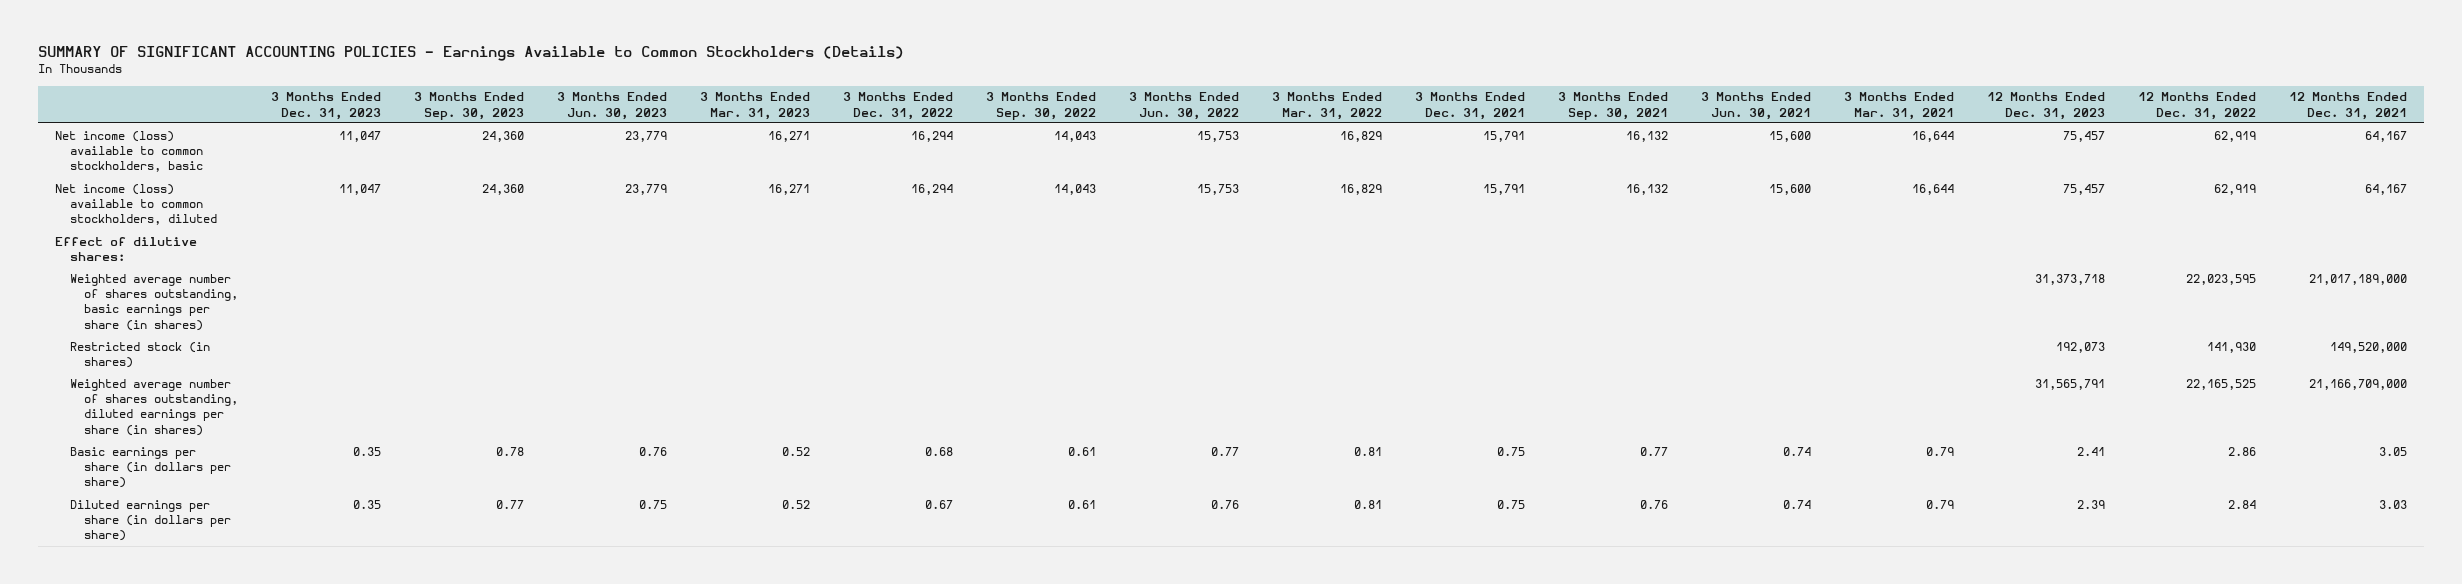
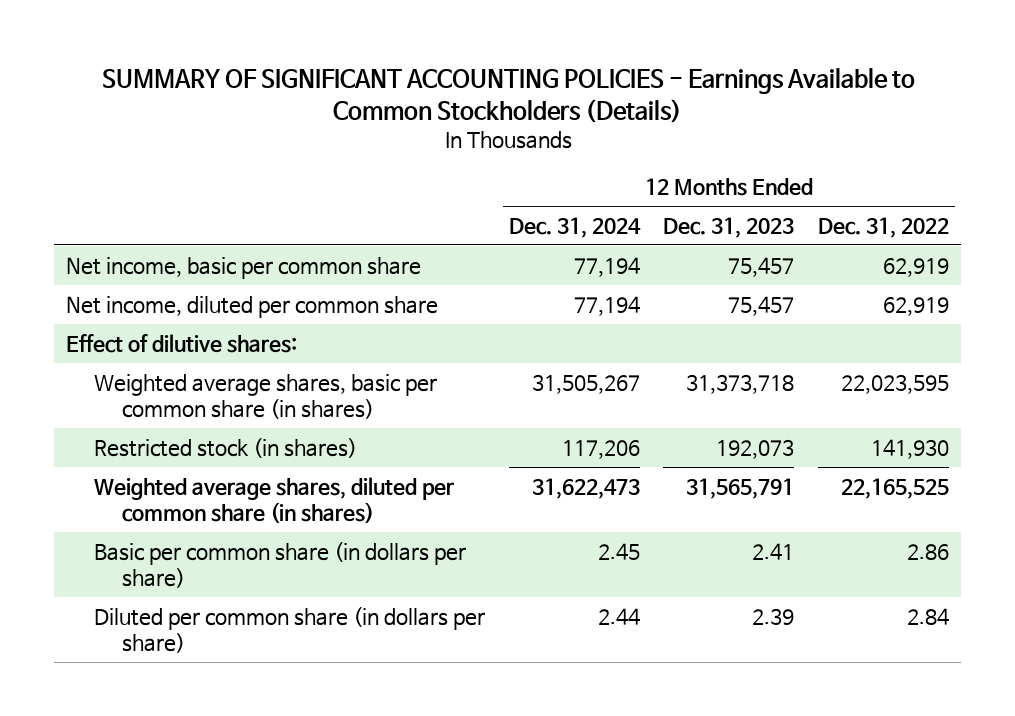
- | 3 Months Ended Dec. 31, 2023 | 3 Months Ended Sep. 30, 2023 | 3 Months Ended Jun. 30, 2023 | 3 Months Ended Mar. 31, 2023 | 3 Months Ended Dec. 31, 2022 | 3 Months Ended Sep. 30, 2022 | 3 Months Ended Jun. 30, 2022 | 3 Months Ended Mar. 31, 2022 | 3 Months Ended Dec. 31, 2021 | 3 Months Ended Sep. 30, 2021 | 3 Months Ended Jun. 30, 2021 | 3 Months Ended Mar. 31, 2021 | 12 Months Ended Dec. 31, 2023 | 12 Months Ended Dec. 31, 2022 | 12 Months Ended Dec. 31, 2021
+ | 12 Months Ended Dec. 31, 2024 | 12 Months Ended Dec. 31, 2023 | 12 Months Ended Dec. 31, 2022
- Net income (loss) available to common stockholders, basic | 11,047 | 24,360 | 23,779 | 16,271 | 16,294 | 14,043 | 15,753 | 16,829 | 15,791 | 16,132 | 15,600 | 16,644 | 75,457 | 62,919 | 64,167
- Net income (loss) available to common stockholders, diluted | 11,047 | 24,360 | 23,779 | 16,271 | 16,294 | 14,043 | 15,753 | 16,829 | 15,791 | 16,132 | 15,600 | 16,644 | 75,457 | 62,919 | 64,167
+ Net income, basic per common share | 77,194 | 75,457 | 62,919
+ Net income, diluted per common share | 77,194 | 75,457 | 62,919
- Weighted average number of shares outstanding, basic earnings per share (in shares) | | | | | | | | | | | | | 31,373,718 | 22,023,595 | 21,017,189,000
+ Weighted average shares, basic per common share (in shares) | 31,505,267 | 31,373,718 | 22,023,595
- Weighted average number of shares outstanding, diluted earnings per share (in shares) | | | | | | | | | | | | | 31,565,791 | 22,165,525 | 21,166,709,000
- Basic earnings per share (in dollars per share) | 0.35 | 0.78 | 0.76 | 0.52 | 0.68 | 0.61 | 0.77 | 0.81 | 0.75 | 0.77 | 0.74 | 0.79 | 2.41 | 2.86 | 3.05
- Diluted earnings per share (in dollars per share) | 0.35 | 0.77 | 0.75 | 0.52 | 0.67 | 0.61 | 0.76 | 0.81 | 0.75 | 0.76 | 0.74 | 0.79 | 2.39 | 2.84 | 3.03
+ Weighted average shares, diluted per common share (in shares) | 31,622,473 | 31,565,791 | 22,165,525
+ Basic per common share (in dollars per share) | 2.45 | 2.41 | 2.86
+ Diluted per common share (in dollars per share) | 2.44 | 2.39 | 2.84

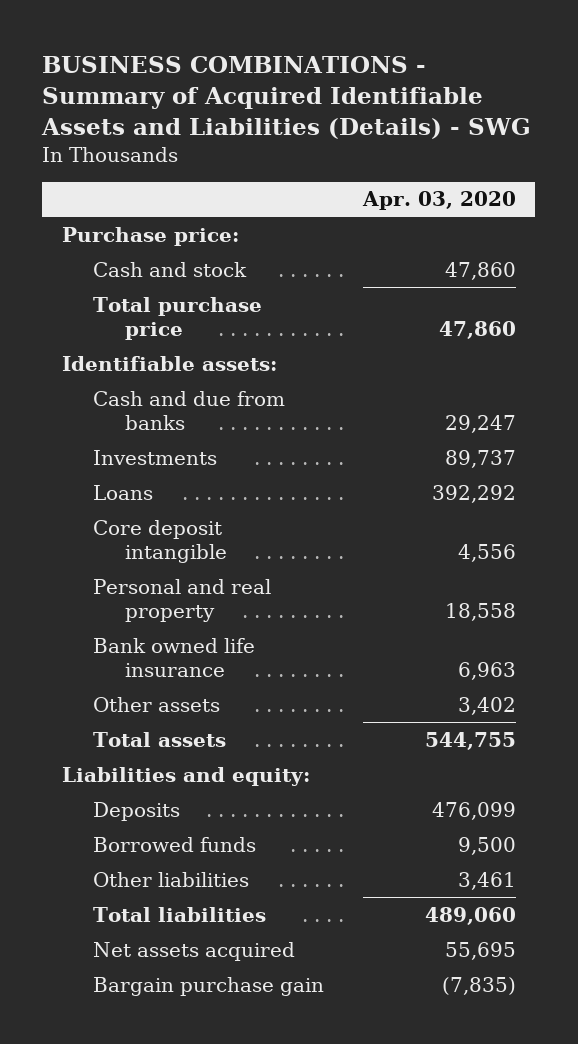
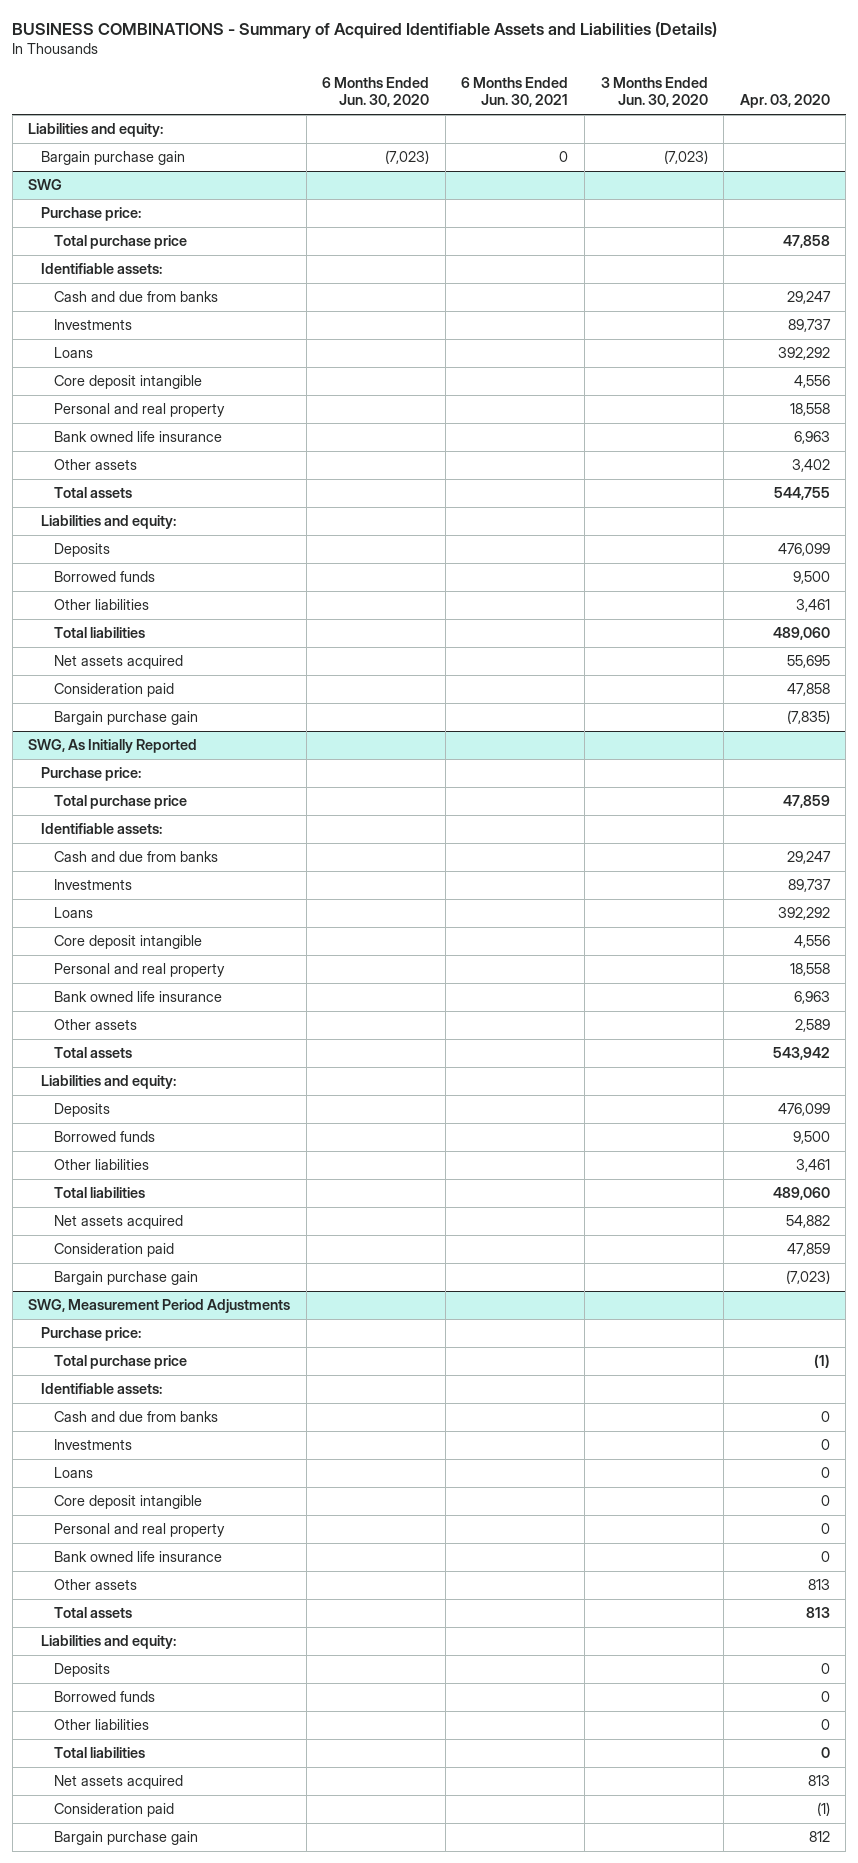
- BUSINESS COMBINATIONS - Summary of Acquired Identifiable Assets and Liabilities (Details) - SWG
+ BUSINESS COMBINATIONS - Summary of Acquired Identifiable Assets and Liabilities (Details)
- | Apr. 03, 2020
+ | 6 Months Ended Jun. 30, 2020 | 6 Months Ended Jun. 30, 2021 | 3 Months Ended Jun. 30, 2020 | Apr. 03, 2020
+ Liabilities and equity:
+ Bargain purchase gain | (7,023) | 0 | (7,023) |
+ SWG
- Cash and stock | 47,860
- Total purchase price | 47,860
+ Total purchase price | | | | 47,858
+ Consideration paid | | | | 47,858
+ SWG, As Initially Reported
+ Purchase price:
+ Total purchase price | | | | 47,859
+ Identifiable assets:
+ Cash and due from banks | | | | 29,247
+ Investments | | | | 89,737
+ Loans | | | | 392,292
+ Core deposit intangible | | | | 4,556
+ Personal and real property | | | | 18,558
+ Bank owned life insurance | | | | 6,963
+ Other assets | | | | 2,589
+ Total assets | | | | 543,942
+ Liabilities and equity:
+ Deposits | | | | 476,099
+ Borrowed funds | | | | 9,500
+ Other liabilities | | | | 3,461
+ Total liabilities | | | | 489,060
+ Net assets acquired | | | | 54,882
+ Consideration paid | | | | 47,859
+ Bargain purchase gain | | | | (7,023)
+ SWG, Measurement Period Adjustments
+ Purchase price:
+ Total purchase price | | | | (1)
+ Identifiable assets:
+ Cash and due from banks | | | | 0
+ Investments | | | | 0
+ Loans | | | | 0
+ Core deposit intangible | | | | 0
+ Personal and real property | | | | 0
+ Bank owned life insurance | | | | 0
+ Other assets | | | | 813
+ Total assets | | | | 813
+ Liabilities and equity:
+ Deposits | | | | 0
+ Borrowed funds | | | | 0
+ Other liabilities | | | | 0
+ Total liabilities | | | | 0
+ Net assets acquired | | | | 813
+ Consideration paid | | | | (1)
+ Bargain purchase gain | | | | 812

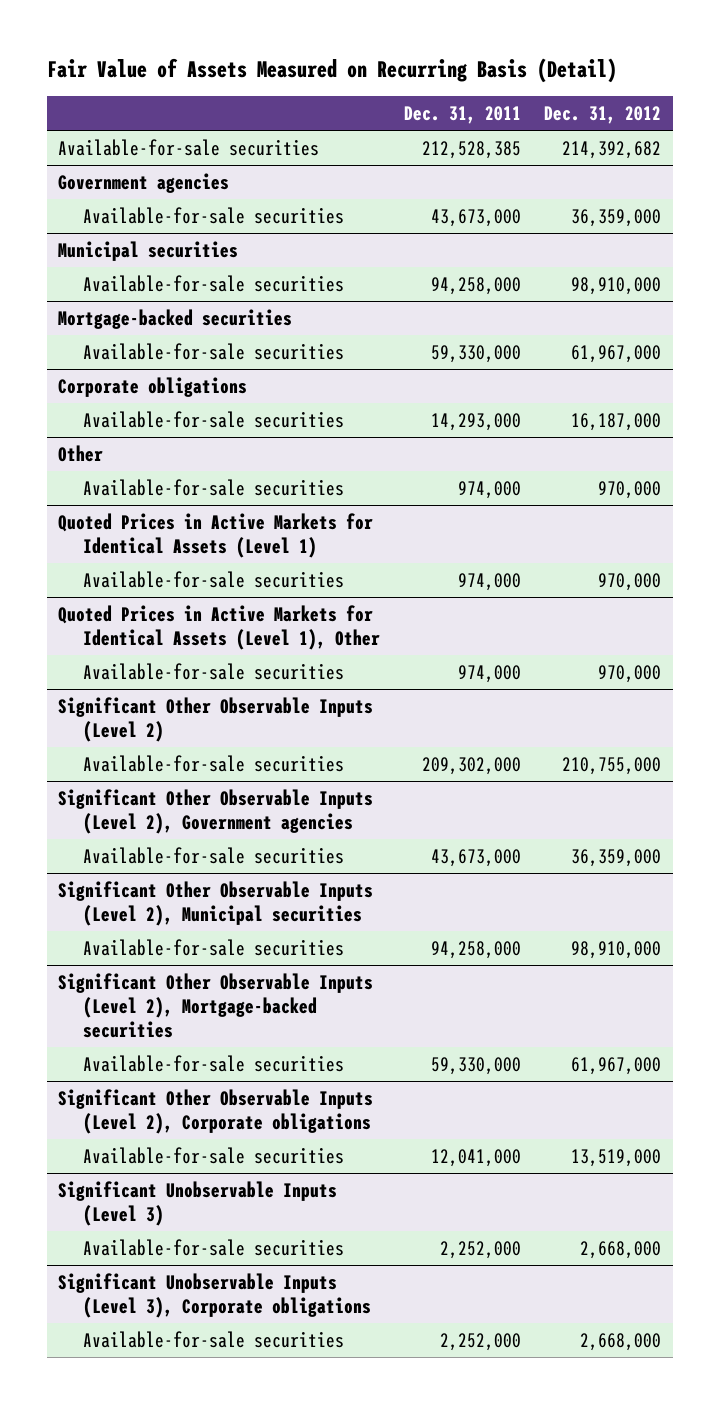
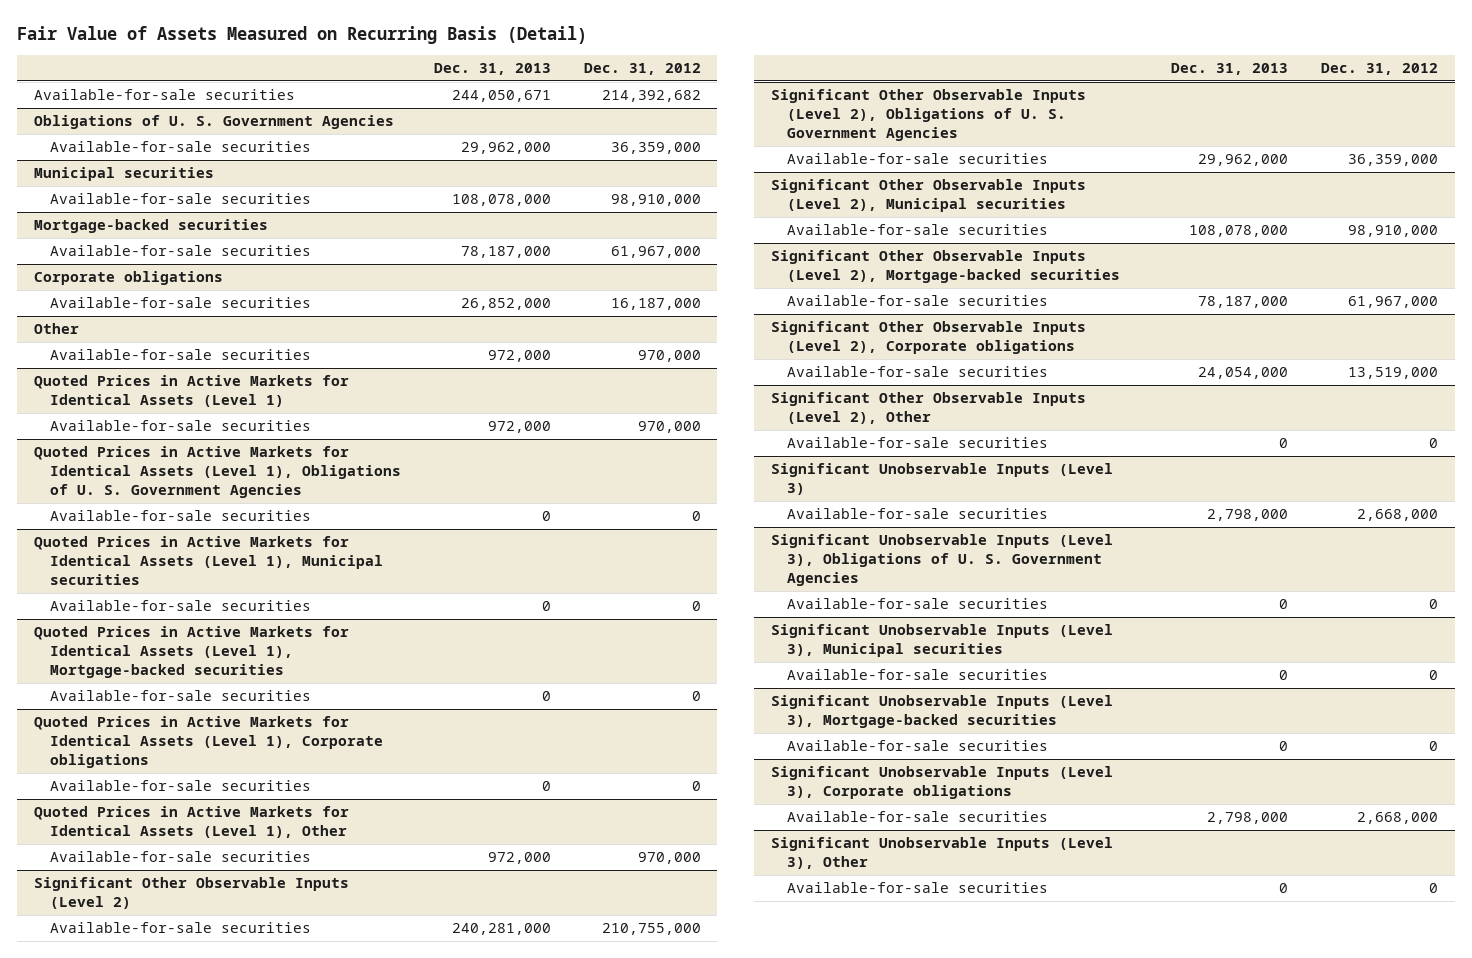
- | Dec. 31, 2011 | Dec. 31, 2012
+ | Dec. 31, 2013 | Dec. 31, 2012
- Government agencies
+ Obligations of U. S. Government Agencies
+ Quoted Prices in Active Markets for Identical Assets (Level 1), Obligations of U. S. Government Agencies
+ Available-for-sale securities | 0 | 0
+ Quoted Prices in Active Markets for Identical Assets (Level 1), Municipal securities
+ Available-for-sale securities | 0 | 0
+ Quoted Prices in Active Markets for Identical Assets (Level 1), Mortgage-backed securities
+ Available-for-sale securities | 0 | 0
+ Quoted Prices in Active Markets for Identical Assets (Level 1), Corporate obligations
+ Available-for-sale securities | 0 | 0
- Significant Other Observable Inputs (Level 2), Government agencies
+ Significant Other Observable Inputs (Level 2), Obligations of U. S. Government Agencies
+ Significant Other Observable Inputs (Level 2), Other
+ Available-for-sale securities | 0 | 0
+ Significant Unobservable Inputs (Level 3), Obligations of U. S. Government Agencies
+ Available-for-sale securities | 0 | 0
+ Significant Unobservable Inputs (Level 3), Municipal securities
+ Available-for-sale securities | 0 | 0
+ Significant Unobservable Inputs (Level 3), Mortgage-backed securities
+ Available-for-sale securities | 0 | 0
+ Significant Unobservable Inputs (Level 3), Other
+ Available-for-sale securities | 0 | 0

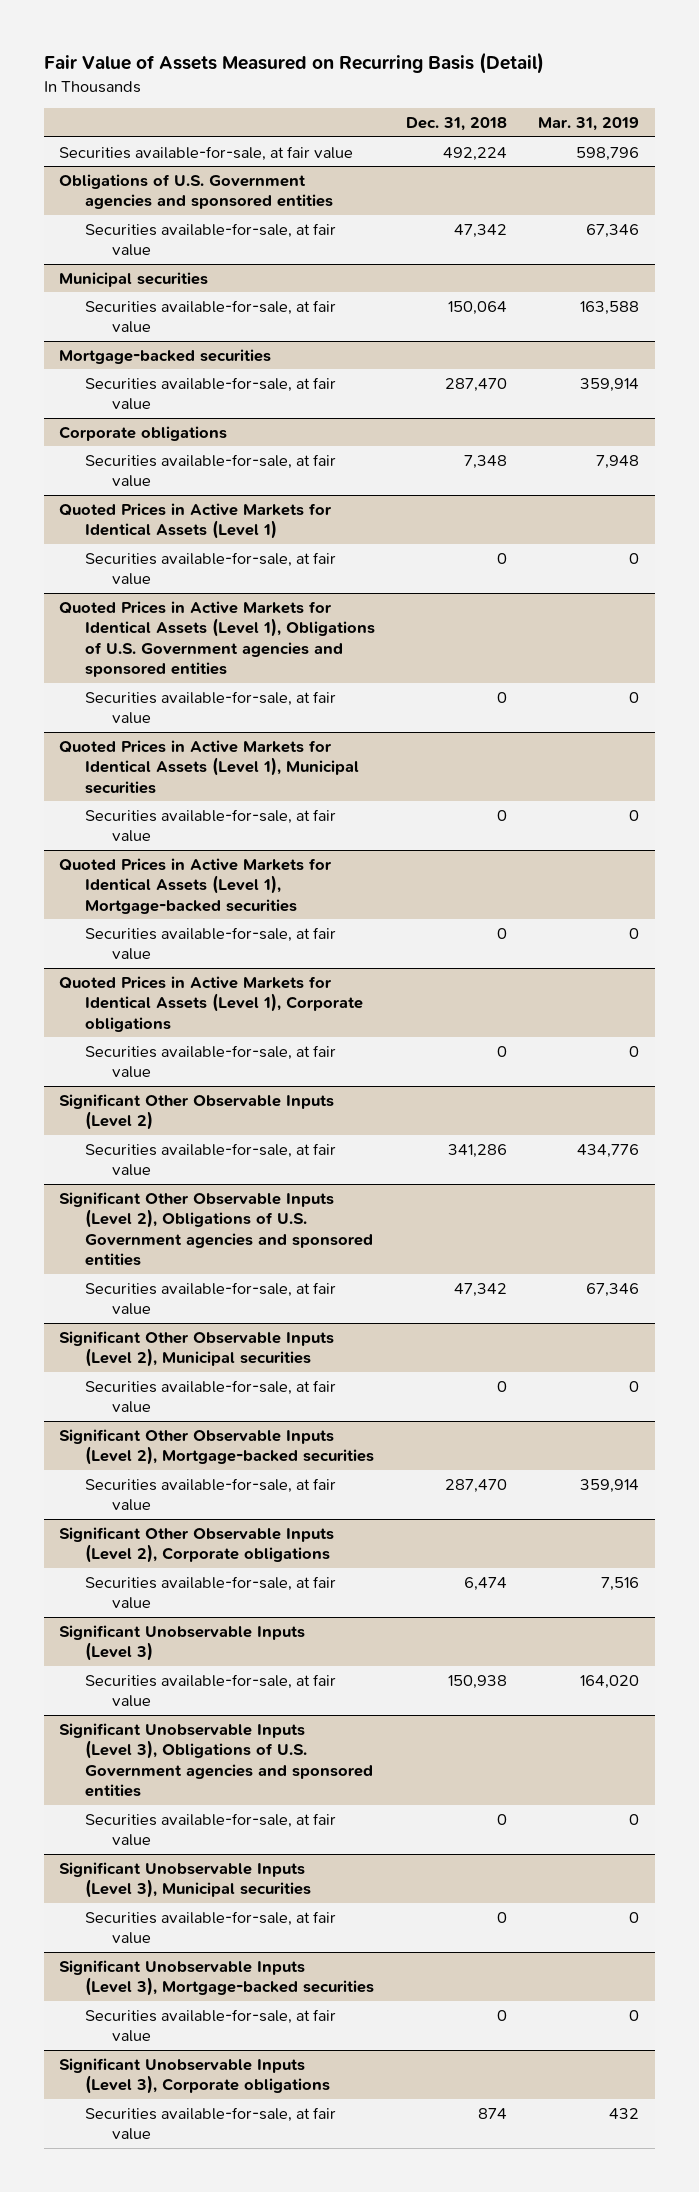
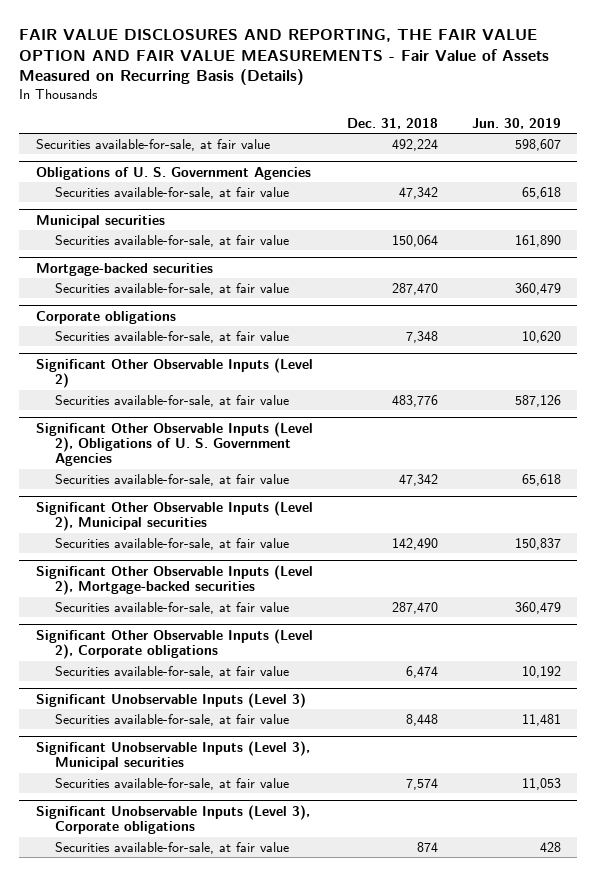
- Fair Value of Assets Measured on Recurring Basis (Detail)
+ FAIR VALUE DISCLOSURES AND REPORTING, THE FAIR VALUE OPTION AND FAIR VALUE MEASUREMENTS - Fair Value of Assets Measured on Recurring Basis (Details)
- | Dec. 31, 2018 | Mar. 31, 2019
+ | Dec. 31, 2018 | Jun. 30, 2019
- Obligations of U.S. Government agencies and sponsored entities
+ Obligations of U. S. Government Agencies
- Quoted Prices in Active Markets for Identical Assets (Level 1)
- Securities available-for-sale, at fair value | 0 | 0
- Quoted Prices in Active Markets for Identical Assets (Level 1), Obligations of U.S. Government agencies and sponsored entities
- Securities available-for-sale, at fair value | 0 | 0
- Quoted Prices in Active Markets for Identical Assets (Level 1), Municipal securities
- Securities available-for-sale, at fair value | 0 | 0
- Quoted Prices in Active Markets for Identical Assets (Level 1), Mortgage-backed securities
- Securities available-for-sale, at fair value | 0 | 0
- Quoted Prices in Active Markets for Identical Assets (Level 1), Corporate obligations
- Securities available-for-sale, at fair value | 0 | 0
@ Significant Other Observable Inputs (Level 2)
- Securities available-for-sale, at fair value | 341,286 | 434,776
- Significant Other Observable Inputs (Level 2), Obligations of U.S. Government agencies and sponsored entities
@ Significant Other Observable Inputs (Level 2)
+ Securities available-for-sale, at fair value | 483,776 | 587,126
+ Significant Other Observable Inputs (Level 2), Obligations of U. S. Government Agencies
@ Significant Other Observable Inputs (Level 2), Municipal securities
- Securities available-for-sale, at fair value | 0 | 0
+ Securities available-for-sale, at fair value | 142,490 | 150,837
@ Significant Unobservable Inputs (Level 3)
- Securities available-for-sale, at fair value | 150,938 | 164,020
- Significant Unobservable Inputs (Level 3), Obligations of U.S. Government agencies and sponsored entities
- Securities available-for-sale, at fair value | 0 | 0
@ Significant Unobservable Inputs (Level 3)
+ Securities available-for-sale, at fair value | 8,448 | 11,481
@ Significant Unobservable Inputs (Level 3), Municipal securities
- Securities available-for-sale, at fair value | 0 | 0
- Significant Unobservable Inputs (Level 3), Mortgage-backed securities
- Securities available-for-sale, at fair value | 0 | 0
@ Significant Unobservable Inputs (Level 3), Municipal securities
+ Securities available-for-sale, at fair value | 7,574 | 11,053

